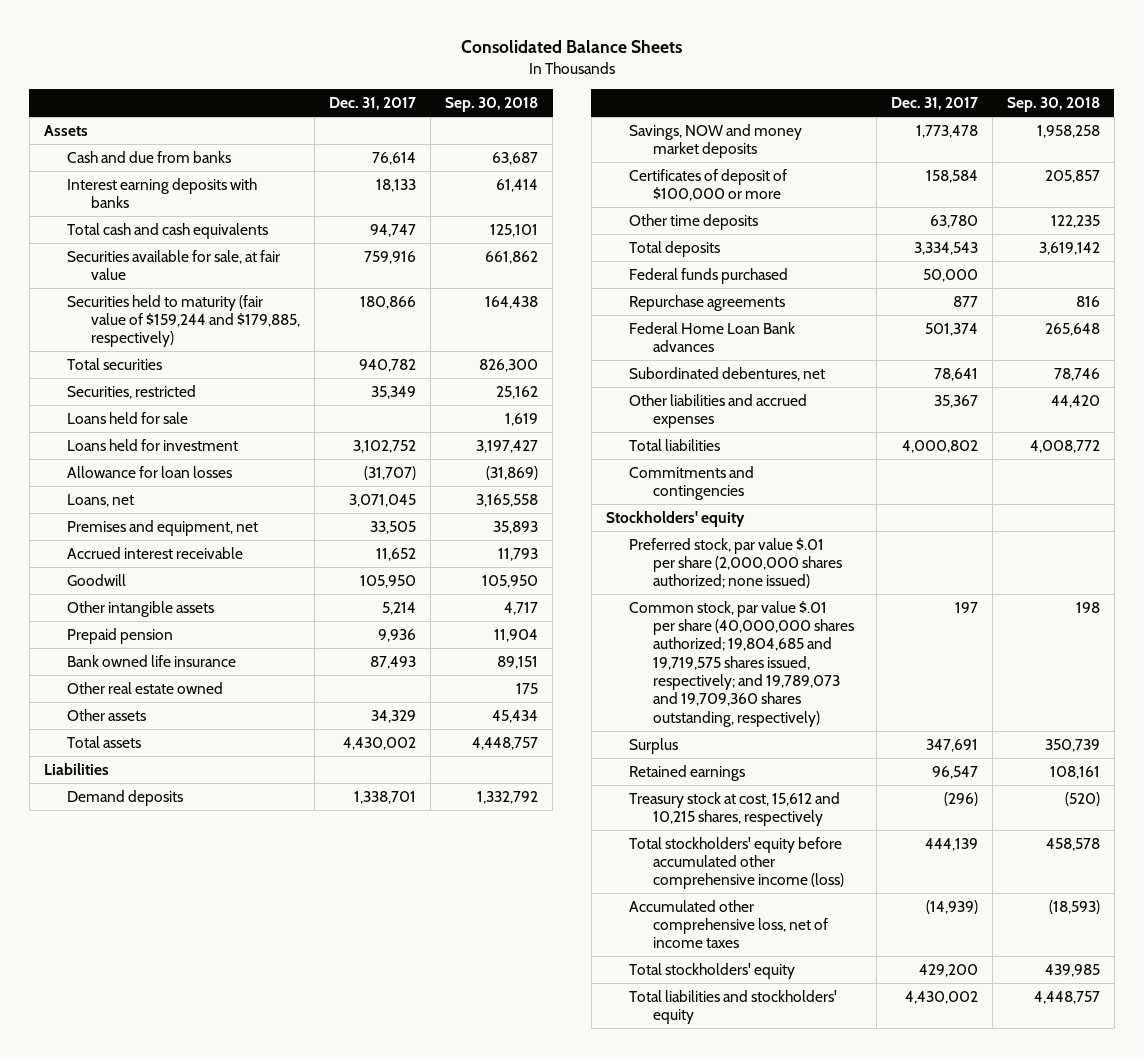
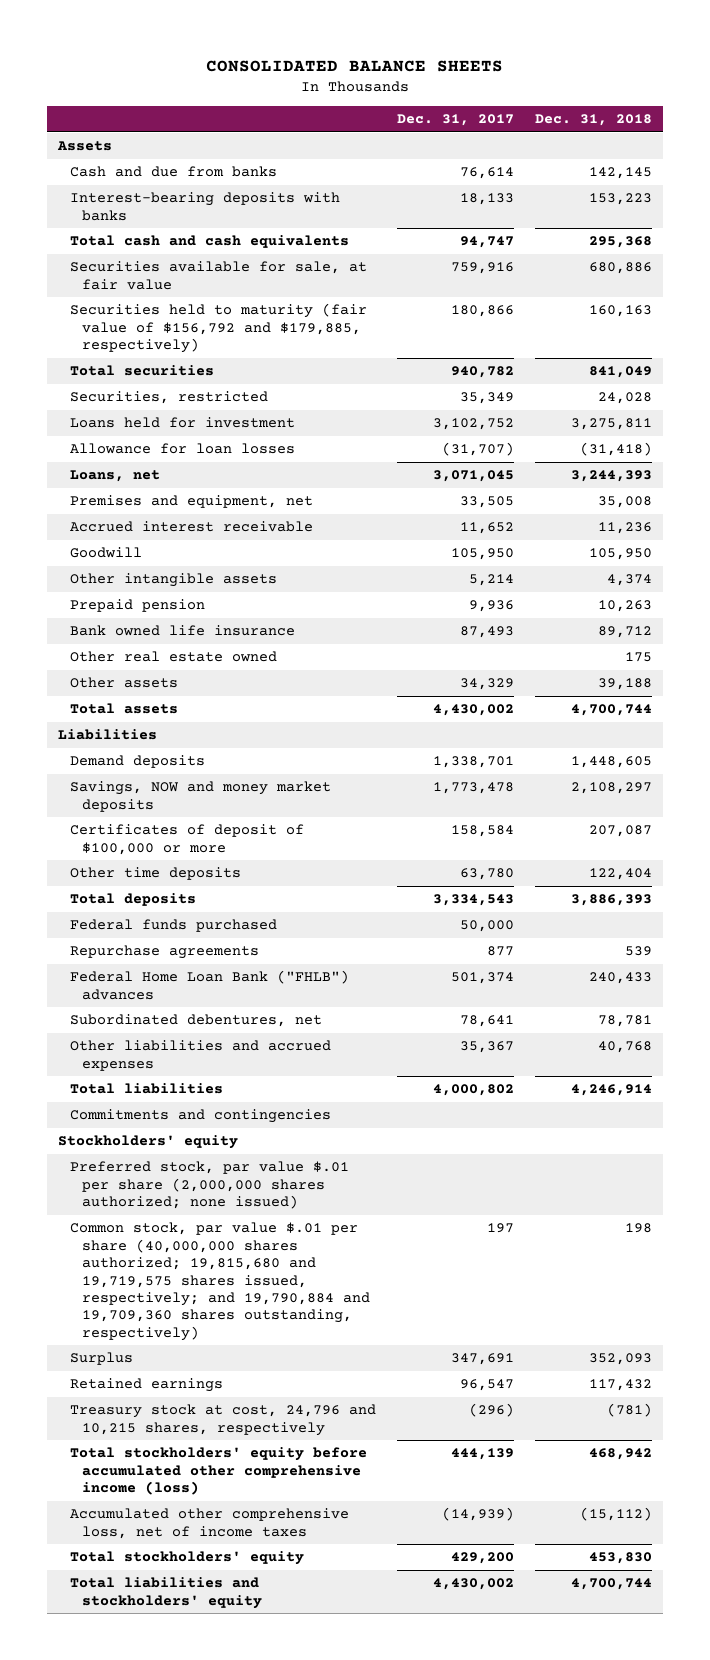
- Consolidated Balance Sheets
+ CONSOLIDATED BALANCE SHEETS
- | Dec. 31, 2017 | Sep. 30, 2018
+ | Dec. 31, 2017 | Dec. 31, 2018
- Interest earning deposits with banks | 18,133 | 61,414
+ Interest-bearing deposits with banks | 18,133 | 153,223
- Securities held to maturity (fair value of $159,244 and $179,885, respectively) | 180,866 | 164,438
+ Securities held to maturity (fair value of $156,792 and $179,885, respectively) | 180,866 | 160,163
- Loans held for sale | | 1,619
- Federal Home Loan Bank advances | 501,374 | 265,648
+ Federal Home Loan Bank ("FHLB") advances | 501,374 | 240,433
- Common stock, par value $.01 per share (40,000,000 shares authorized; 19,804,685 and 19,719,575 shares issued, respectively; and 19,789,073 and 19,709,360 shares outstanding, respectively) | 197 | 198
+ Common stock, par value $.01 per share (40,000,000 shares authorized; 19,815,680 and 19,719,575 shares issued, respectively; and 19,790,884 and 19,709,360 shares outstanding, respectively) | 197 | 198
- Treasury stock at cost, 15,612 and 10,215 shares, respectively | (296) | (520)
+ Treasury stock at cost, 24,796 and 10,215 shares, respectively | (296) | (781)

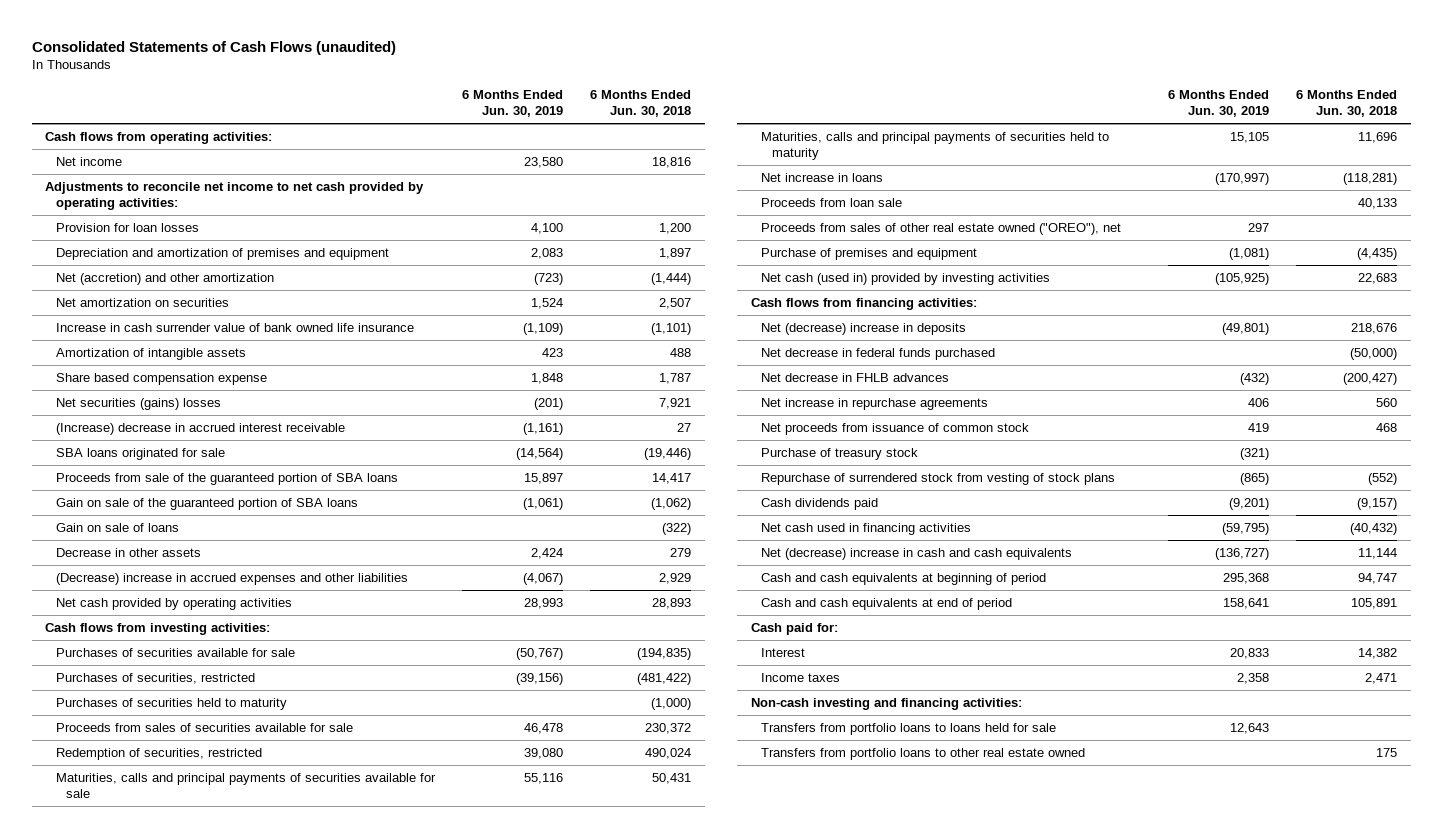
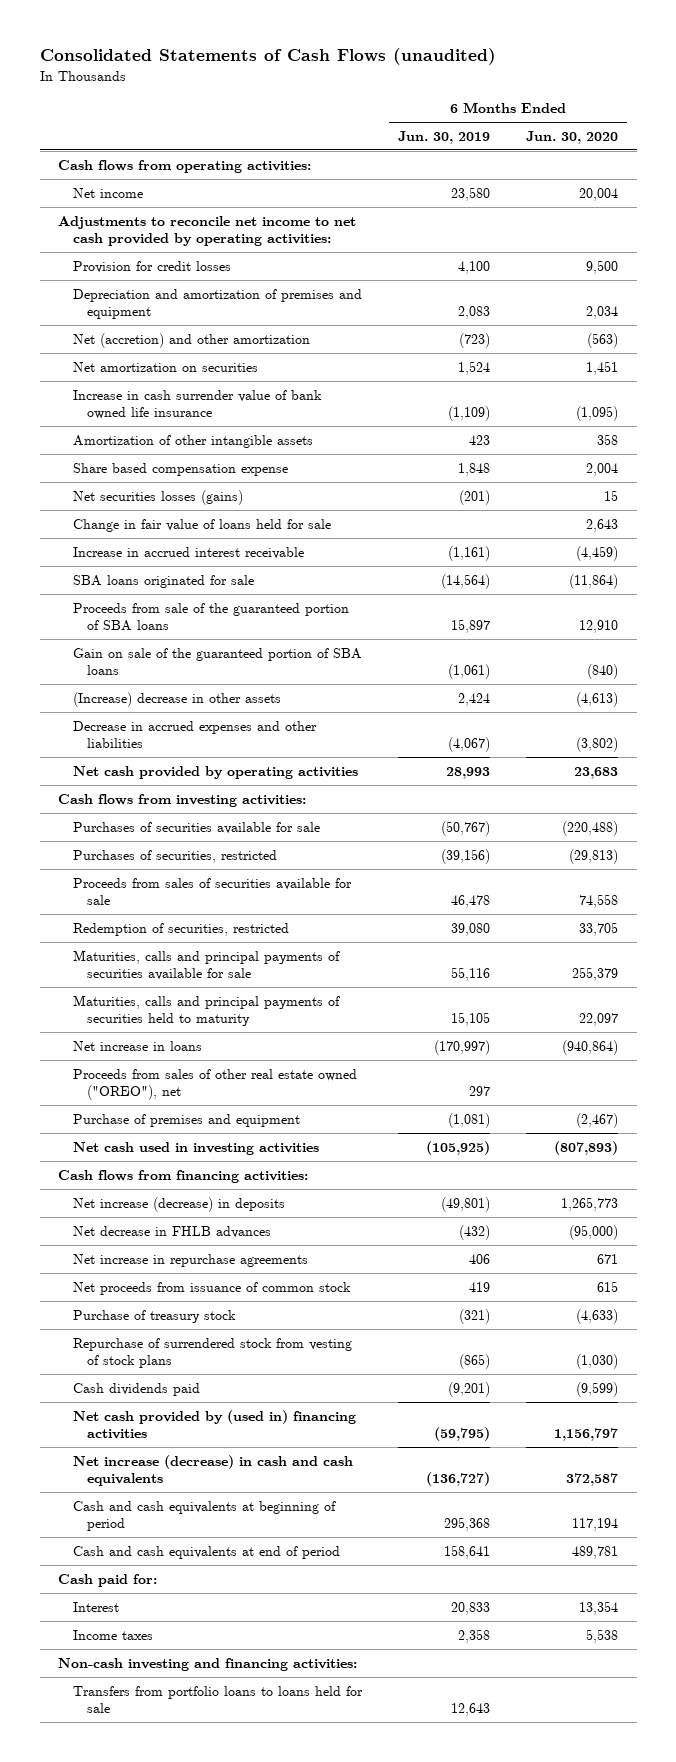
- | 6 Months Ended Jun. 30, 2019 | 6 Months Ended Jun. 30, 2018
+ | 6 Months Ended Jun. 30, 2019 | 6 Months Ended Jun. 30, 2020
- Provision for loan losses | 4,100 | 1,200
+ Provision for credit losses | 4,100 | 9,500
- Amortization of intangible assets | 423 | 488
+ Amortization of other intangible assets | 423 | 358
- Net securities (gains) losses | (201) | 7,921
- (Increase) decrease in accrued interest receivable | (1,161) | 27
+ Net securities losses (gains) | (201) | 15
+ Change in fair value of loans held for sale | | 2,643
+ Increase in accrued interest receivable | (1,161) | (4,459)
- Gain on sale of loans | | (322)
- Decrease in other assets | 2,424 | 279
- (Decrease) increase in accrued expenses and other liabilities | (4,067) | 2,929
+ (Increase) decrease in other assets | 2,424 | (4,613)
+ Decrease in accrued expenses and other liabilities | (4,067) | (3,802)
- Purchases of securities held to maturity | | (1,000)
- Proceeds from loan sale | | 40,133
- Net cash (used in) provided by investing activities | (105,925) | 22,683
+ Net cash used in investing activities | (105,925) | (807,893)
- Net (decrease) increase in deposits | (49,801) | 218,676
- Net decrease in federal funds purchased | | (50,000)
+ Net increase (decrease) in deposits | (49,801) | 1,265,773
- Net cash used in financing activities | (59,795) | (40,432)
- Net (decrease) increase in cash and cash equivalents | (136,727) | 11,144
+ Net cash provided by (used in) financing activities | (59,795) | 1,156,797
+ Net increase (decrease) in cash and cash equivalents | (136,727) | 372,587
- Transfers from portfolio loans to other real estate owned | | 175

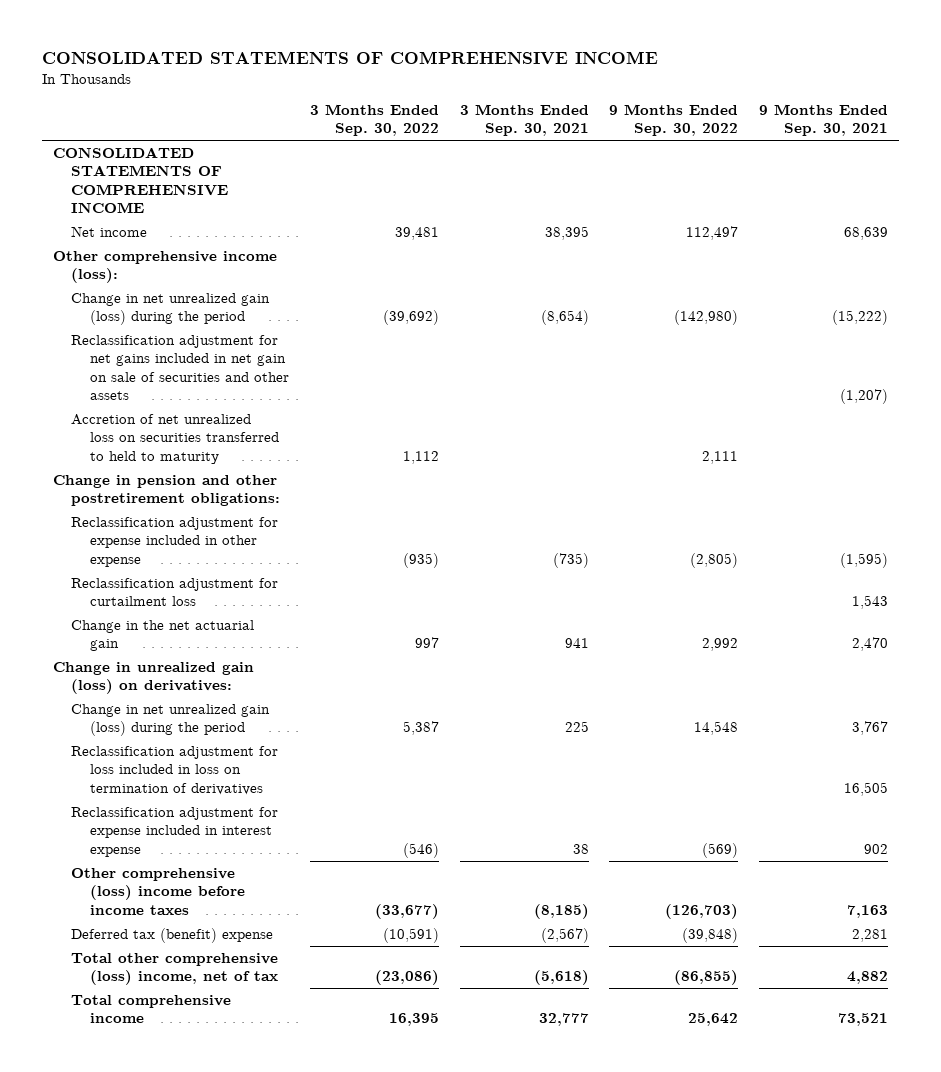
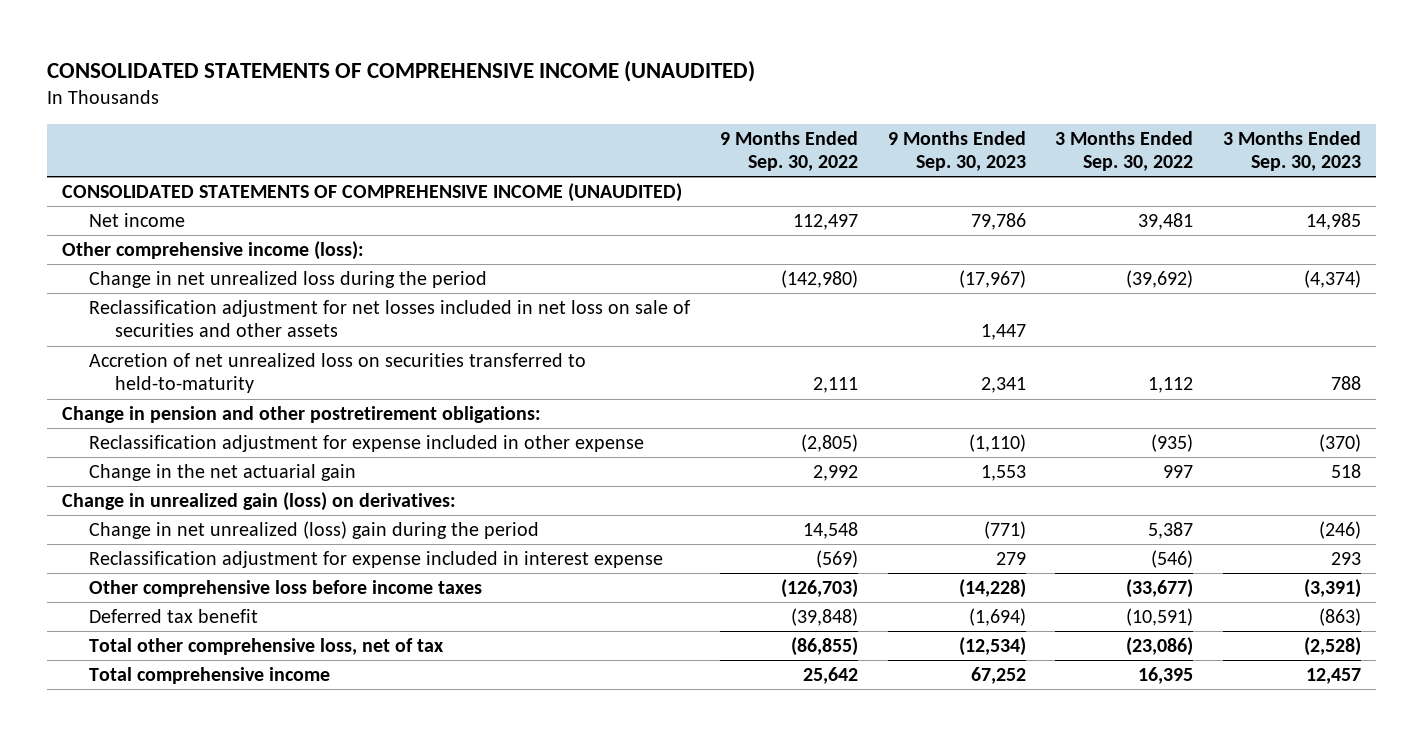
- CONSOLIDATED STATEMENTS OF COMPREHENSIVE INCOME
+ CONSOLIDATED STATEMENTS OF COMPREHENSIVE INCOME (UNAUDITED)
- | 3 Months Ended Sep. 30, 2022 | 3 Months Ended Sep. 30, 2021 | 9 Months Ended Sep. 30, 2022 | 9 Months Ended Sep. 30, 2021
+ | 9 Months Ended Sep. 30, 2022 | 9 Months Ended Sep. 30, 2023 | 3 Months Ended Sep. 30, 2022 | 3 Months Ended Sep. 30, 2023
- CONSOLIDATED STATEMENTS OF COMPREHENSIVE INCOME
+ CONSOLIDATED STATEMENTS OF COMPREHENSIVE INCOME (UNAUDITED)
- Change in net unrealized gain (loss) during the period | (39,692) | (8,654) | (142,980) | (15,222)
- Reclassification adjustment for net gains included in net gain on sale of securities and other assets | | | | (1,207)
- Accretion of net unrealized loss on securities transferred to held to maturity | 1,112 | | 2,111 |
+ Change in net unrealized loss during the period | (142,980) | (17,967) | (39,692) | (4,374)
+ Reclassification adjustment for net losses included in net loss on sale of securities and other assets | | 1,447 | |
+ Accretion of net unrealized loss on securities transferred to held-to-maturity | 2,111 | 2,341 | 1,112 | 788
- Reclassification adjustment for curtailment loss | | | | 1,543
- Change in net unrealized gain (loss) during the period | 5,387 | 225 | 14,548 | 3,767
- Reclassification adjustment for loss included in loss on termination of derivatives | | | | 16,505
+ Change in net unrealized (loss) gain during the period | 14,548 | (771) | 5,387 | (246)
- Other comprehensive (loss) income before income taxes | (33,677) | (8,185) | (126,703) | 7,163
- Deferred tax (benefit) expense | (10,591) | (2,567) | (39,848) | 2,281
- Total other comprehensive (loss) income, net of tax | (23,086) | (5,618) | (86,855) | 4,882
+ Other comprehensive loss before income taxes | (126,703) | (14,228) | (33,677) | (3,391)
+ Deferred tax benefit | (39,848) | (1,694) | (10,591) | (863)
+ Total other comprehensive loss, net of tax | (86,855) | (12,534) | (23,086) | (2,528)

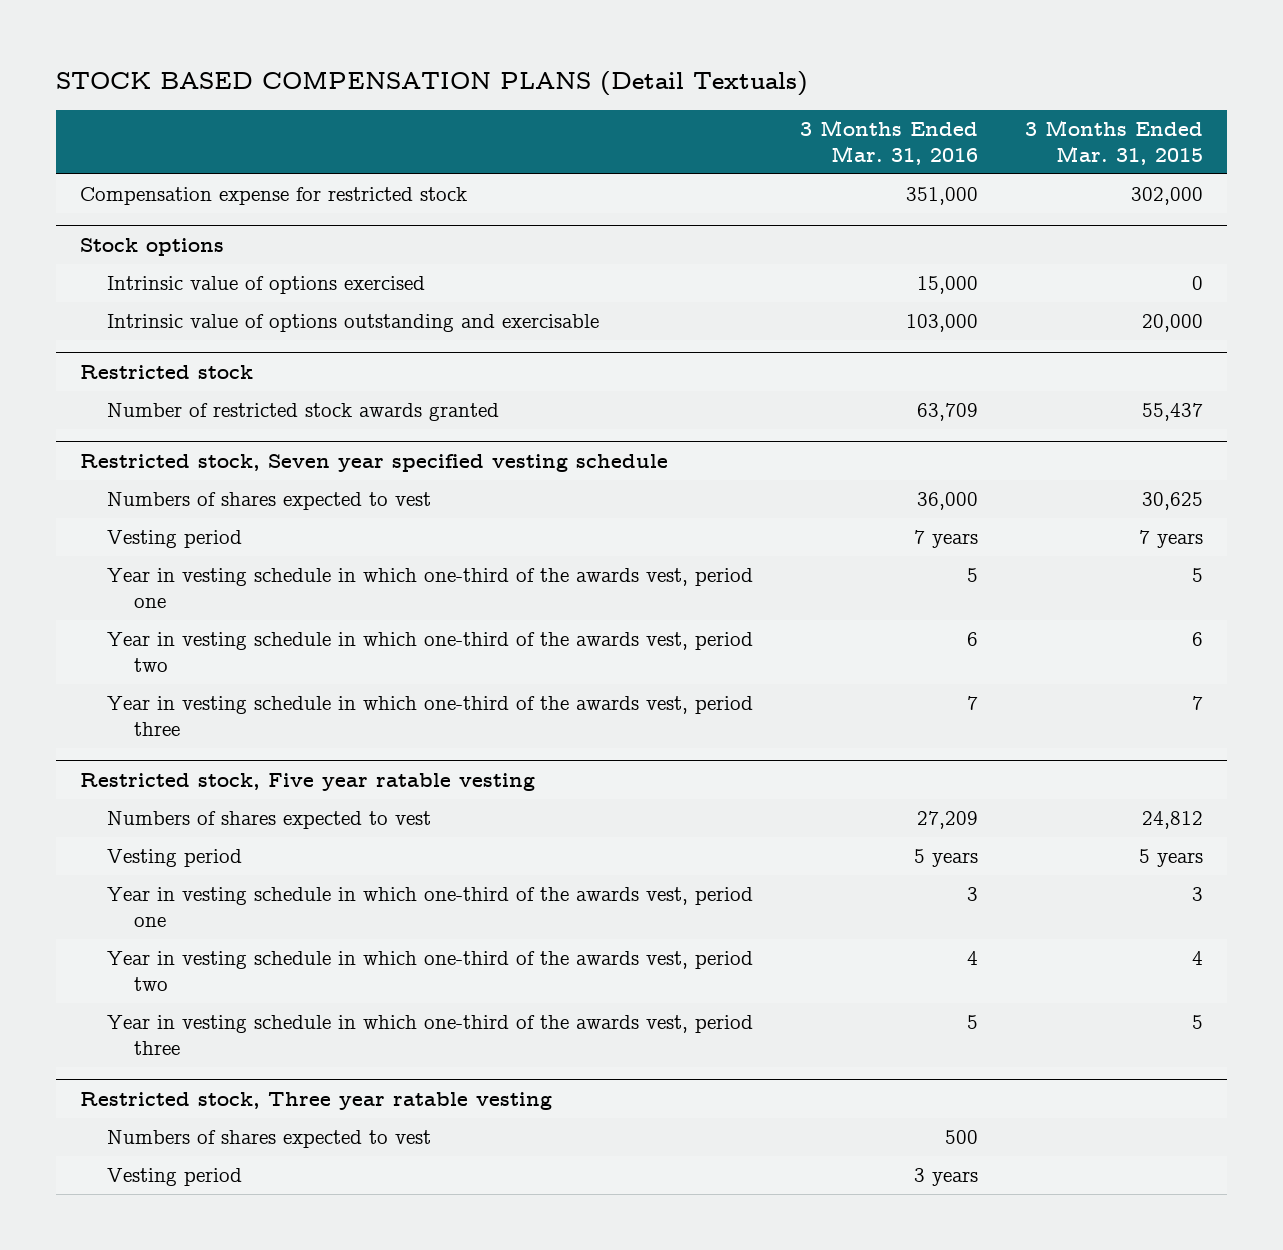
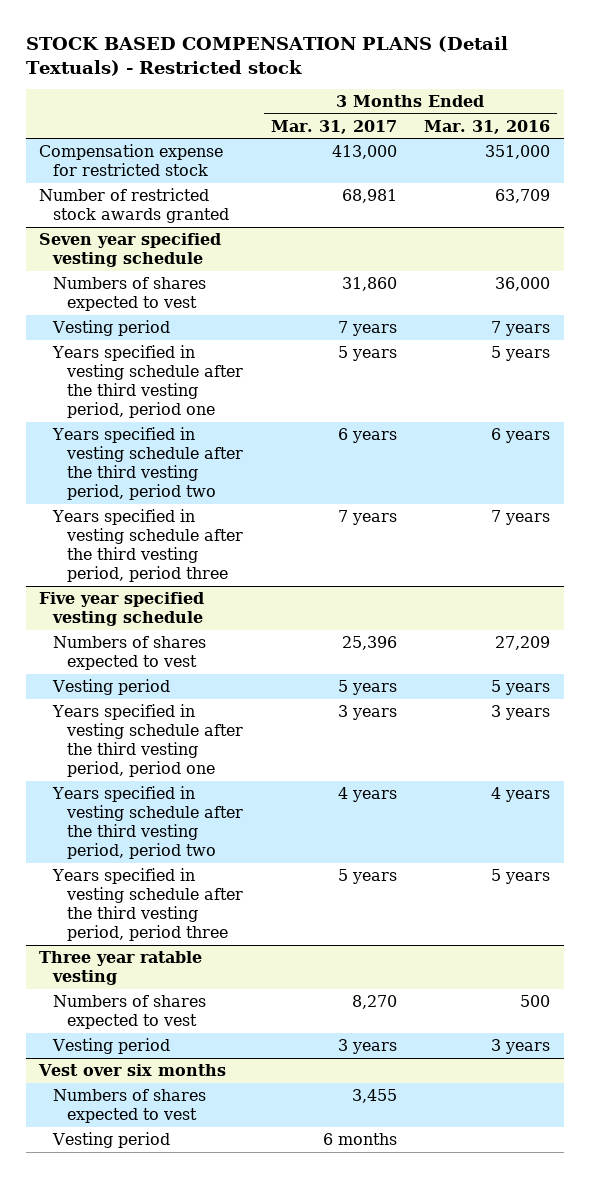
- STOCK BASED COMPENSATION PLANS (Detail Textuals)
+ STOCK BASED COMPENSATION PLANS (Detail Textuals) - Restricted stock
- | 3 Months Ended Mar. 31, 2016 | 3 Months Ended Mar. 31, 2015
+ | 3 Months Ended Mar. 31, 2017 | 3 Months Ended Mar. 31, 2016
- Stock options
- Intrinsic value of options exercised | 15,000 | 0
- Intrinsic value of options outstanding and exercisable | 103,000 | 20,000
- Restricted stock
- Restricted stock, Seven year specified vesting schedule
+ Seven year specified vesting schedule
- Year in vesting schedule in which one-third of the awards vest, period one | 5 | 5
- Year in vesting schedule in which one-third of the awards vest, period two | 6 | 6
- Year in vesting schedule in which one-third of the awards vest, period three | 7 | 7
- Restricted stock, Five year ratable vesting
+ Years specified in vesting schedule after the third vesting period, period one | 5 years | 5 years
+ Years specified in vesting schedule after the third vesting period, period two | 6 years | 6 years
+ Years specified in vesting schedule after the third vesting period, period three | 7 years | 7 years
+ Five year specified vesting schedule
- Year in vesting schedule in which one-third of the awards vest, period one | 3 | 3
- Year in vesting schedule in which one-third of the awards vest, period two | 4 | 4
- Year in vesting schedule in which one-third of the awards vest, period three | 5 | 5
- Restricted stock, Three year ratable vesting
+ Years specified in vesting schedule after the third vesting period, period one | 3 years | 3 years
+ Years specified in vesting schedule after the third vesting period, period two | 4 years | 4 years
+ Years specified in vesting schedule after the third vesting period, period three | 5 years | 5 years
+ Three year ratable vesting
+ Vest over six months
+ Numbers of shares expected to vest | 3,455 |
+ Vesting period | 6 months |

